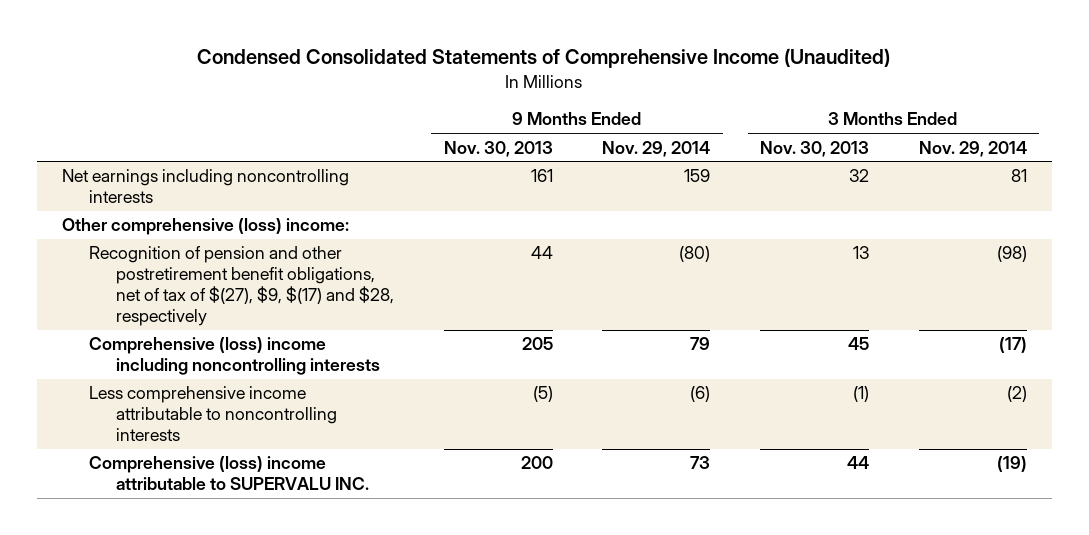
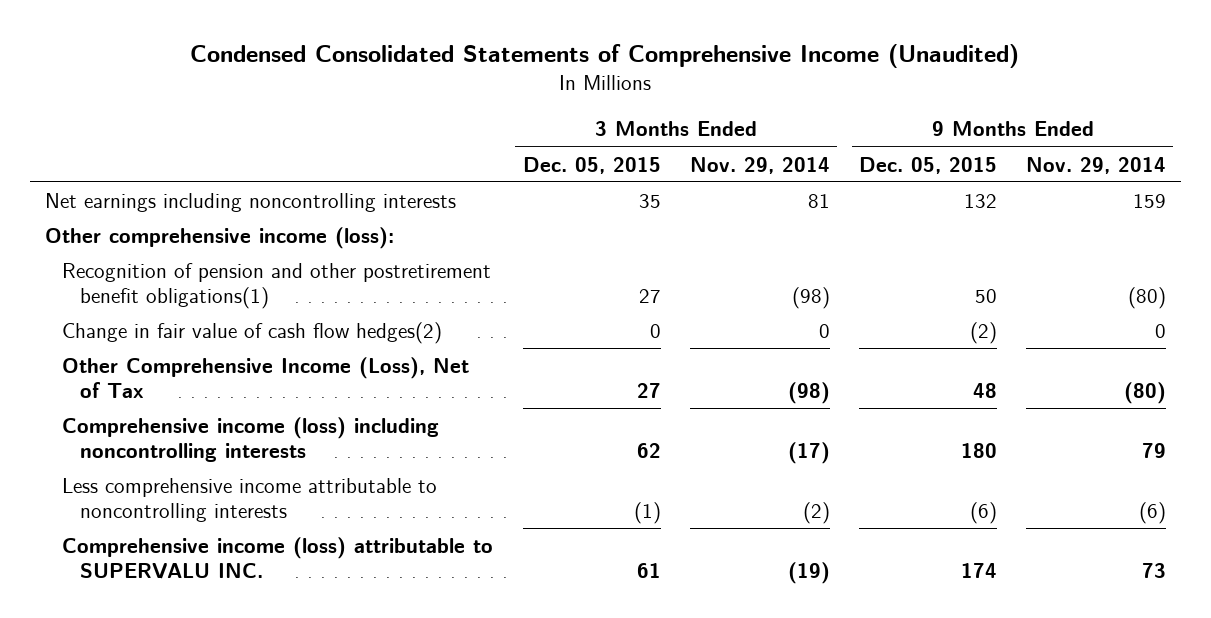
- | 9 Months Ended Nov. 30, 2013 | 9 Months Ended Nov. 29, 2014 | 3 Months Ended Nov. 30, 2013 | 3 Months Ended Nov. 29, 2014
+ | 3 Months Ended Dec. 05, 2015 | 3 Months Ended Nov. 29, 2014 | 9 Months Ended Dec. 05, 2015 | 9 Months Ended Nov. 29, 2014
- Other comprehensive (loss) income:
- Recognition of pension and other postretirement benefit obligations, net of tax of $(27), $9, $(17) and $28, respectively | 44 | (80) | 13 | (98)
- Comprehensive (loss) income including noncontrolling interests | 205 | 79 | 45 | (17)
+ Other comprehensive income (loss):
+ Recognition of pension and other postretirement benefit obligations(1) | 27 | (98) | 50 | (80)
+ Change in fair value of cash flow hedges(2) | 0 | 0 | (2) | 0
+ Other Comprehensive Income (Loss), Net of Tax | 27 | (98) | 48 | (80)
+ Comprehensive income (loss) including noncontrolling interests | 62 | (17) | 180 | 79
- Comprehensive (loss) income attributable to SUPERVALU INC. | 200 | 73 | 44 | (19)
+ Comprehensive income (loss) attributable to SUPERVALU INC. | 61 | (19) | 174 | 73

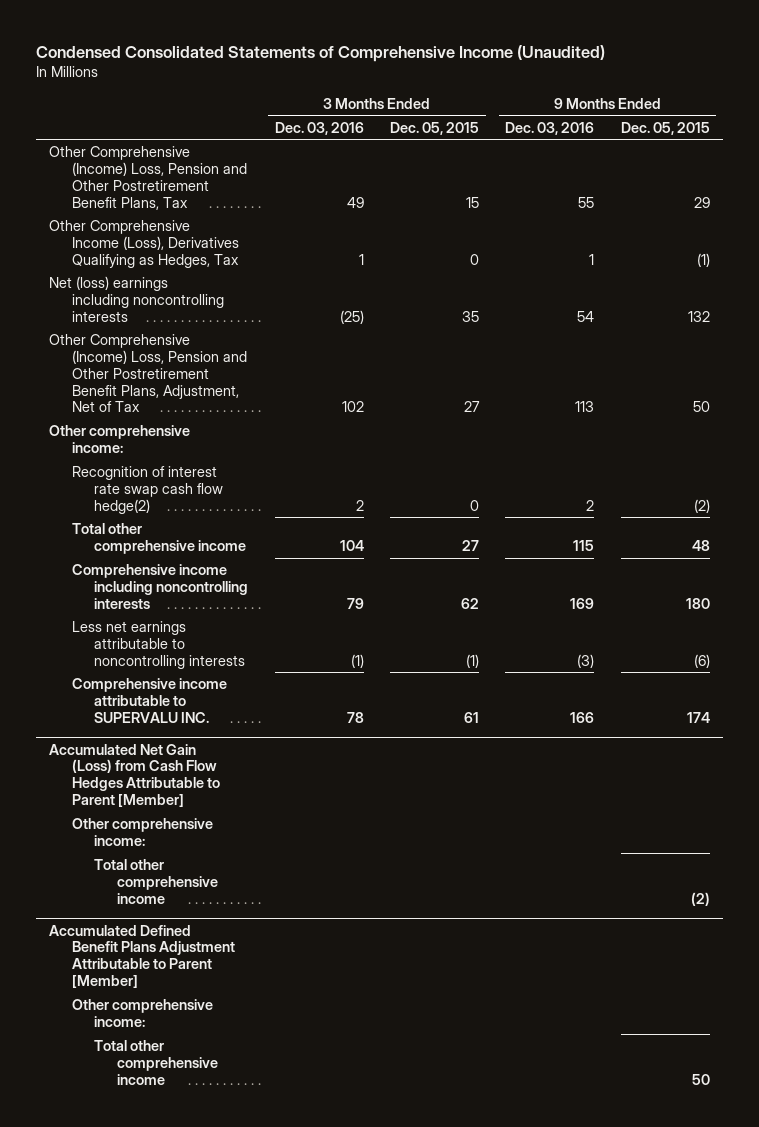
- | 3 Months Ended Dec. 05, 2015 | 3 Months Ended Nov. 29, 2014 | 9 Months Ended Dec. 05, 2015 | 9 Months Ended Nov. 29, 2014
+ | 3 Months Ended Dec. 03, 2016 | 3 Months Ended Dec. 05, 2015 | 9 Months Ended Dec. 03, 2016 | 9 Months Ended Dec. 05, 2015
- Net earnings including noncontrolling interests | 35 | 81 | 132 | 159
- Other comprehensive income (loss):
- Recognition of pension and other postretirement benefit obligations(1) | 27 | (98) | 50 | (80)
- Change in fair value of cash flow hedges(2) | 0 | 0 | (2) | 0
- Other Comprehensive Income (Loss), Net of Tax | 27 | (98) | 48 | (80)
- Comprehensive income (loss) including noncontrolling interests | 62 | (17) | 180 | 79
- Less comprehensive income attributable to noncontrolling interests | (1) | (2) | (6) | (6)
- Comprehensive income (loss) attributable to SUPERVALU INC. | 61 | (19) | 174 | 73
+ Other Comprehensive (Income) Loss, Pension and Other Postretirement Benefit Plans, Tax | 49 | 15 | 55 | 29
+ Other Comprehensive Income (Loss), Derivatives Qualifying as Hedges, Tax | 1 | 0 | 1 | (1)
+ Net (loss) earnings including noncontrolling interests | (25) | 35 | 54 | 132
+ Other Comprehensive (Income) Loss, Pension and Other Postretirement Benefit Plans, Adjustment, Net of Tax | 102 | 27 | 113 | 50
+ Other comprehensive income:
+ Recognition of interest rate swap cash flow hedge(2) | 2 | 0 | 2 | (2)
+ Total other comprehensive income | 104 | 27 | 115 | 48
+ Comprehensive income including noncontrolling interests | 79 | 62 | 169 | 180
+ Less net earnings attributable to noncontrolling interests | (1) | (1) | (3) | (6)
+ Comprehensive income attributable to SUPERVALU INC. | 78 | 61 | 166 | 174
+ Accumulated Net Gain (Loss) from Cash Flow Hedges Attributable to Parent [Member]
+ Other comprehensive income:
+ Total other comprehensive income | | | | (2)
+ Accumulated Defined Benefit Plans Adjustment Attributable to Parent [Member]
+ Other comprehensive income:
+ Total other comprehensive income | | | | 50

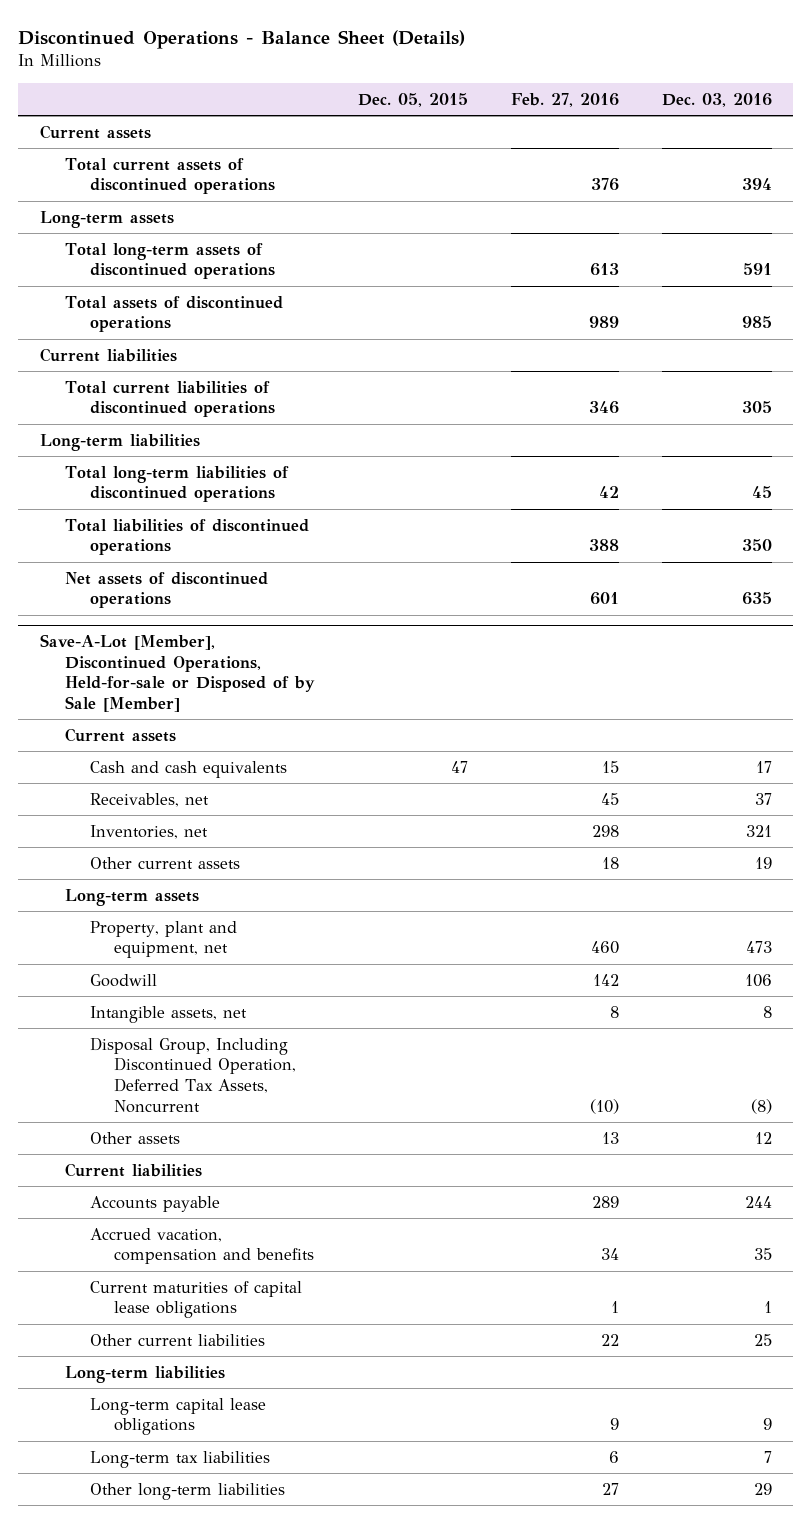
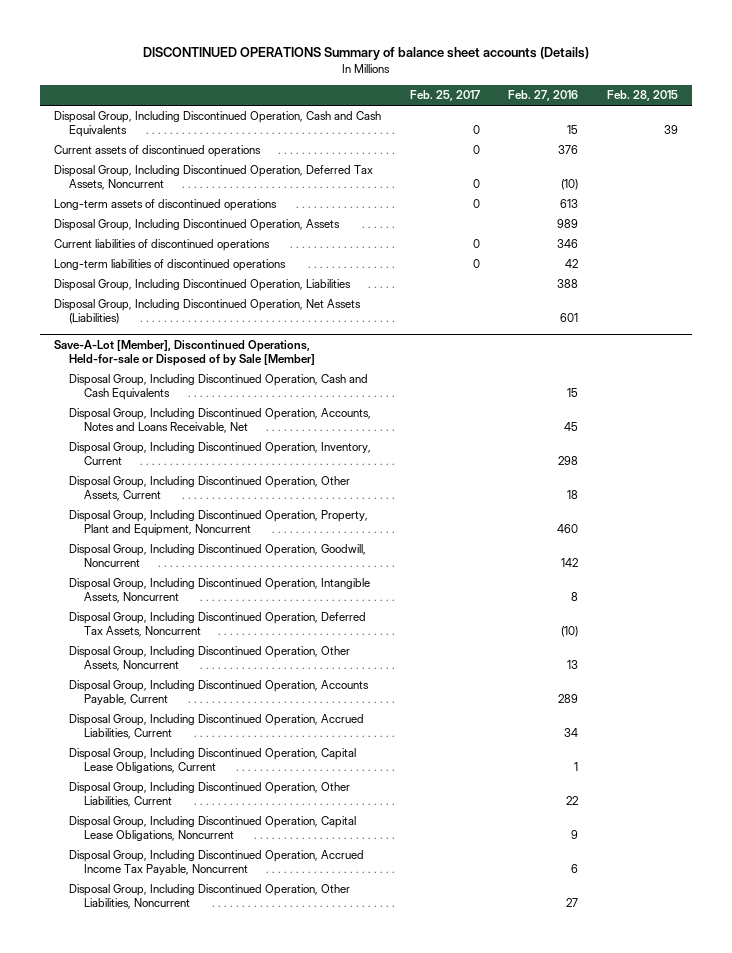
- Discontinued Operations - Balance Sheet (Details)
+ DISCONTINUED OPERATIONS Summary of balance sheet accounts (Details)
- | Dec. 05, 2015 | Feb. 27, 2016 | Dec. 03, 2016
+ | Feb. 25, 2017 | Feb. 27, 2016 | Feb. 28, 2015
- Current assets
- Total current assets of discontinued operations | | 376 | 394
- Long-term assets
- Total long-term assets of discontinued operations | | 613 | 591
- Total assets of discontinued operations | | 989 | 985
- Current liabilities
- Total current liabilities of discontinued operations | | 346 | 305
- Long-term liabilities
- Total long-term liabilities of discontinued operations | | 42 | 45
- Total liabilities of discontinued operations | | 388 | 350
- Net assets of discontinued operations | | 601 | 635
+ Disposal Group, Including Discontinued Operation, Cash and Cash Equivalents | 0 | 15 | 39
+ Current assets of discontinued operations | 0 | 376 |
+ Disposal Group, Including Discontinued Operation, Deferred Tax Assets, Noncurrent | 0 | (10) |
+ Long-term assets of discontinued operations | 0 | 613 |
+ Disposal Group, Including Discontinued Operation, Assets | | 989 |
+ Current liabilities of discontinued operations | 0 | 346 |
+ Long-term liabilities of discontinued operations | 0 | 42 |
+ Disposal Group, Including Discontinued Operation, Liabilities | | 388 |
+ Disposal Group, Including Discontinued Operation, Net Assets (Liabilities) | | 601 |
@ Save-A-Lot [Member], Discontinued Operations, Held-for-sale or Disposed of by Sale [Member]
- Current assets
- Cash and cash equivalents | 47 | 15 | 17
- Receivables, net | | 45 | 37
- Inventories, net | | 298 | 321
- Other current assets | | 18 | 19
- Long-term assets
- Property, plant and equipment, net | | 460 | 473
- Goodwill | | 142 | 106
- Intangible assets, net | | 8 | 8
+ Disposal Group, Including Discontinued Operation, Cash and Cash Equivalents | | 15 |
+ Disposal Group, Including Discontinued Operation, Accounts, Notes and Loans Receivable, Net | | 45 |
+ Disposal Group, Including Discontinued Operation, Inventory, Current | | 298 |
+ Disposal Group, Including Discontinued Operation, Other Assets, Current | | 18 |
+ Disposal Group, Including Discontinued Operation, Property, Plant and Equipment, Noncurrent | | 460 |
+ Disposal Group, Including Discontinued Operation, Goodwill, Noncurrent | | 142 |
+ Disposal Group, Including Discontinued Operation, Intangible Assets, Noncurrent | | 8 |
- Other assets | | 13 | 12
- Current liabilities
- Accounts payable | | 289 | 244
- Accrued vacation, compensation and benefits | | 34 | 35
- Current maturities of capital lease obligations | | 1 | 1
- Other current liabilities | | 22 | 25
- Long-term liabilities
- Long-term capital lease obligations | | 9 | 9
- Long-term tax liabilities | | 6 | 7
- Other long-term liabilities | | 27 | 29
+ Disposal Group, Including Discontinued Operation, Other Assets, Noncurrent | | 13 |
+ Disposal Group, Including Discontinued Operation, Accounts Payable, Current | | 289 |
+ Disposal Group, Including Discontinued Operation, Accrued Liabilities, Current | | 34 |
+ Disposal Group, Including Discontinued Operation, Capital Lease Obligations, Current | | 1 |
+ Disposal Group, Including Discontinued Operation, Other Liabilities, Current | | 22 |
+ Disposal Group, Including Discontinued Operation, Capital Lease Obligations, Noncurrent | | 9 |
+ Disposal Group, Including Discontinued Operation, Accrued Income Tax Payable, Noncurrent | | 6 |
+ Disposal Group, Including Discontinued Operation, Other Liabilities, Noncurrent | | 27 |

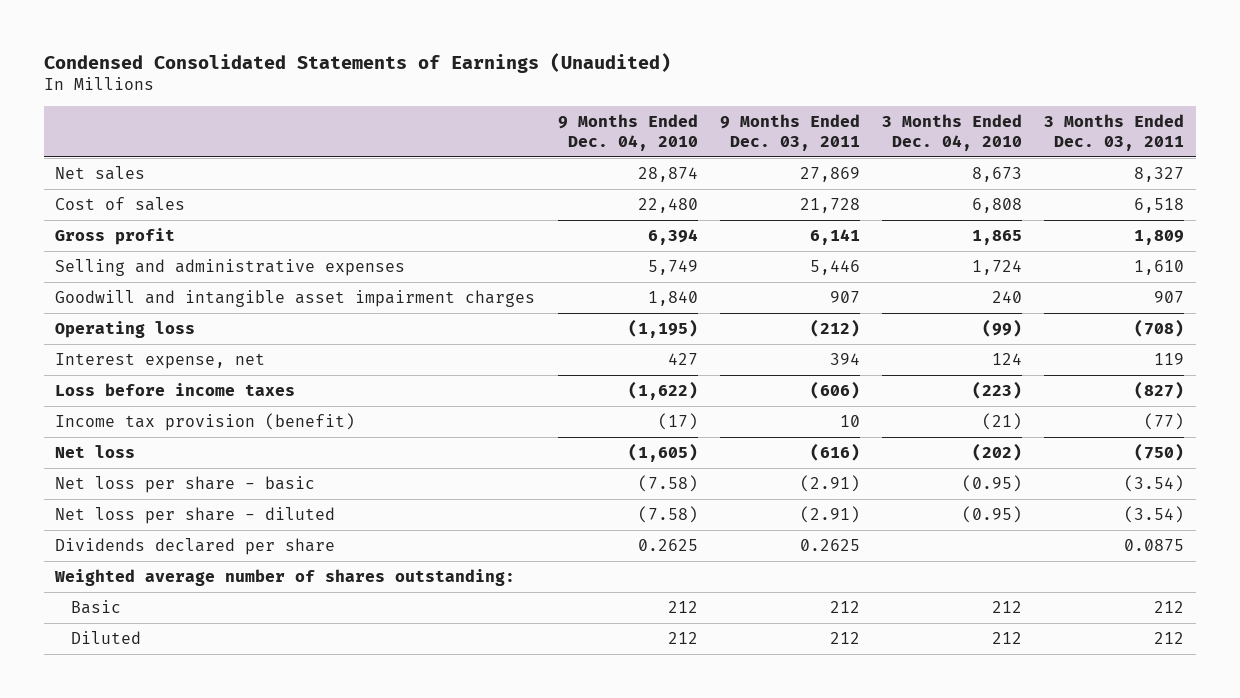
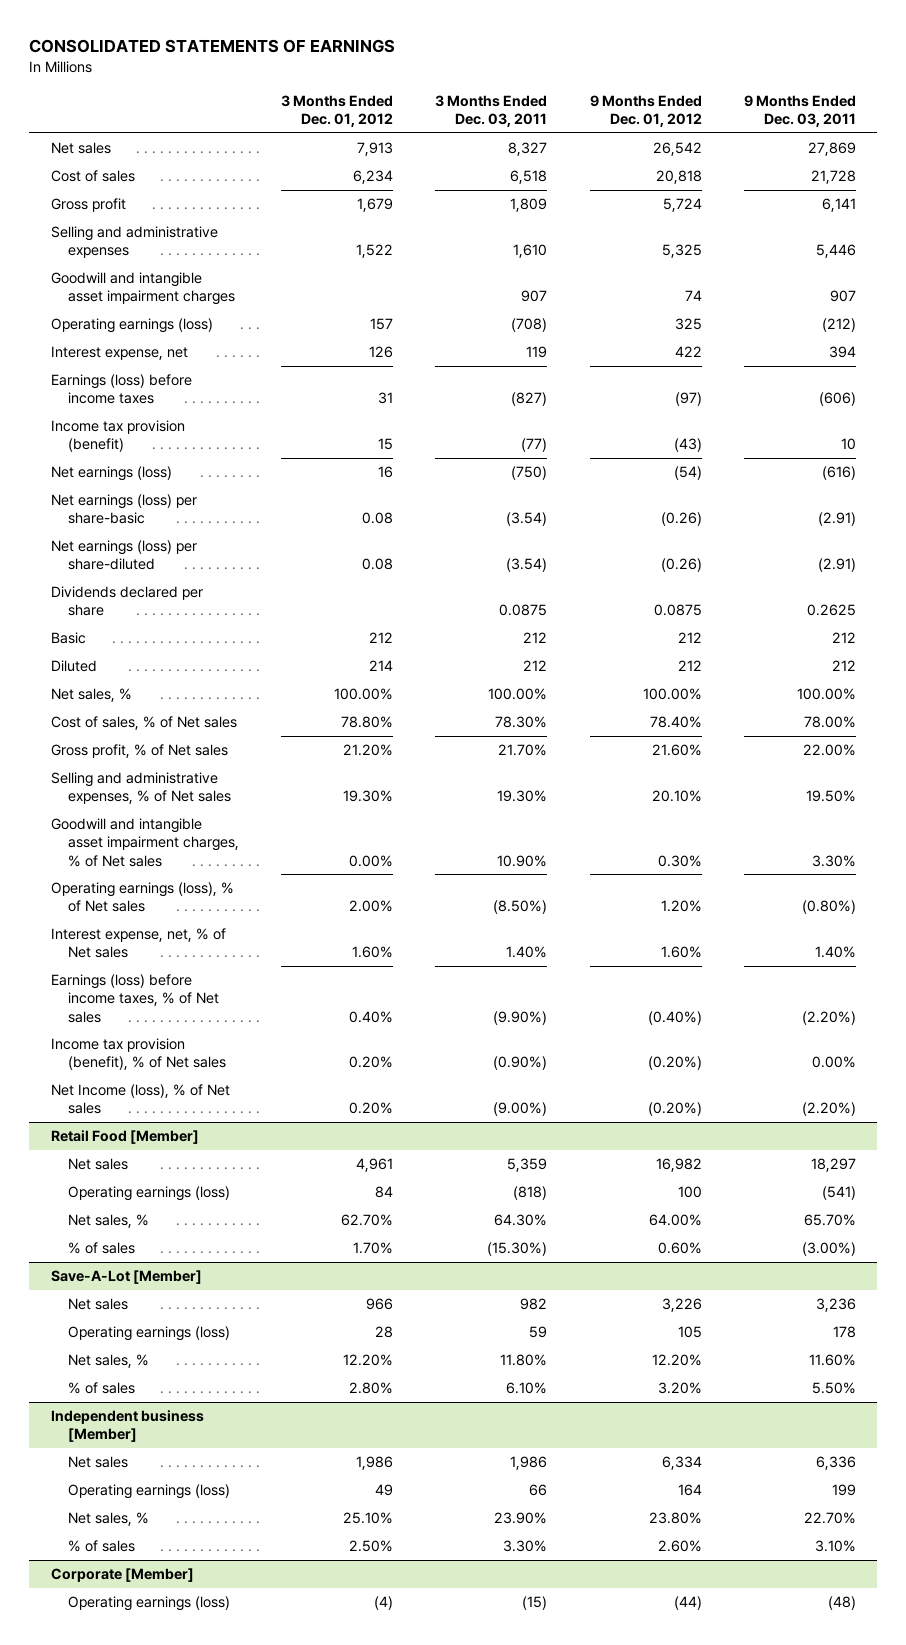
- Condensed Consolidated Statements of Earnings (Unaudited)
+ CONSOLIDATED STATEMENTS OF EARNINGS
- | 9 Months Ended Dec. 04, 2010 | 9 Months Ended Dec. 03, 2011 | 3 Months Ended Dec. 04, 2010 | 3 Months Ended Dec. 03, 2011
+ | 3 Months Ended Dec. 01, 2012 | 3 Months Ended Dec. 03, 2011 | 9 Months Ended Dec. 01, 2012 | 9 Months Ended Dec. 03, 2011
- Operating loss | (1,195) | (212) | (99) | (708)
+ Operating earnings (loss) | 157 | (708) | 325 | (212)
- Loss before income taxes | (1,622) | (606) | (223) | (827)
+ Earnings (loss) before income taxes | 31 | (827) | (97) | (606)
- Net loss | (1,605) | (616) | (202) | (750)
- Net loss per share - basic | (7.58) | (2.91) | (0.95) | (3.54)
- Net loss per share - diluted | (7.58) | (2.91) | (0.95) | (3.54)
+ Net earnings (loss) | 16 | (750) | (54) | (616)
+ Net earnings (loss) per share-basic | 0.08 | (3.54) | (0.26) | (2.91)
+ Net earnings (loss) per share-diluted | 0.08 | (3.54) | (0.26) | (2.91)
- Weighted average number of shares outstanding:
+ Net sales, % | 100.00% | 100.00% | 100.00% | 100.00%
+ Cost of sales, % of Net sales | 78.80% | 78.30% | 78.40% | 78.00%
+ Gross profit, % of Net sales | 21.20% | 21.70% | 21.60% | 22.00%
+ Selling and administrative expenses, % of Net sales | 19.30% | 19.30% | 20.10% | 19.50%
+ Goodwill and intangible asset impairment charges, % of Net sales | 0.00% | 10.90% | 0.30% | 3.30%
+ Operating earnings (loss), % of Net sales | 2.00% | (8.50%) | 1.20% | (0.80%)
+ Interest expense, net, % of Net sales | 1.60% | 1.40% | 1.60% | 1.40%
+ Earnings (loss) before income taxes, % of Net sales | 0.40% | (9.90%) | (0.40%) | (2.20%)
+ Income tax provision (benefit), % of Net sales | 0.20% | (0.90%) | (0.20%) | 0.00%
+ Net Income (loss), % of Net sales | 0.20% | (9.00%) | (0.20%) | (2.20%)
+ Retail Food [Member]
+ Net sales | 4,961 | 5,359 | 16,982 | 18,297
+ Operating earnings (loss) | 84 | (818) | 100 | (541)
+ Net sales, % | 62.70% | 64.30% | 64.00% | 65.70%
+ % of sales | 1.70% | (15.30%) | 0.60% | (3.00%)
+ Save-A-Lot [Member]
+ Net sales | 966 | 982 | 3,226 | 3,236
+ Operating earnings (loss) | 28 | 59 | 105 | 178
+ Net sales, % | 12.20% | 11.80% | 12.20% | 11.60%
+ % of sales | 2.80% | 6.10% | 3.20% | 5.50%
+ Independent business [Member]
+ Net sales | 1,986 | 1,986 | 6,334 | 6,336
+ Operating earnings (loss) | 49 | 66 | 164 | 199
+ Net sales, % | 25.10% | 23.90% | 23.80% | 22.70%
+ % of sales | 2.50% | 3.30% | 2.60% | 3.10%
+ Corporate [Member]
+ Operating earnings (loss) | (4) | (15) | (44) | (48)

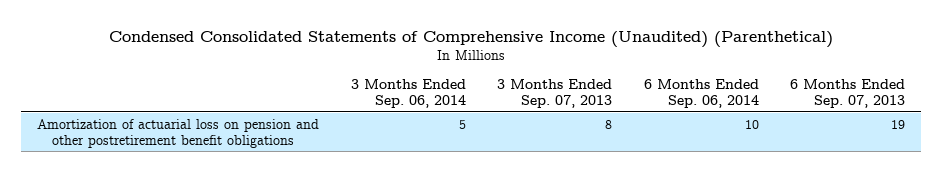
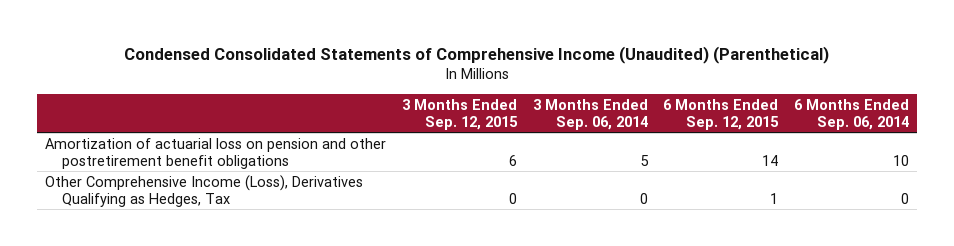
- | 3 Months Ended Sep. 06, 2014 | 3 Months Ended Sep. 07, 2013 | 6 Months Ended Sep. 06, 2014 | 6 Months Ended Sep. 07, 2013
+ | 3 Months Ended Sep. 12, 2015 | 3 Months Ended Sep. 06, 2014 | 6 Months Ended Sep. 12, 2015 | 6 Months Ended Sep. 06, 2014
+ Other Comprehensive Income (Loss), Derivatives Qualifying as Hedges, Tax | 0 | 0 | 1 | 0

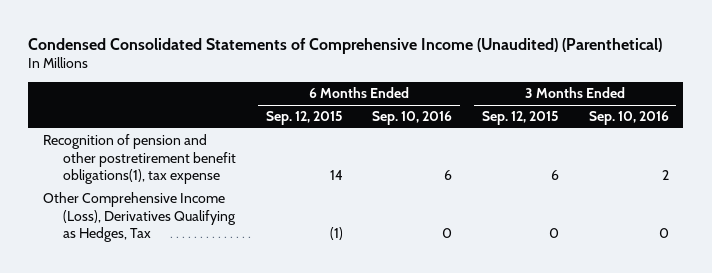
- | 3 Months Ended Sep. 12, 2015 | 3 Months Ended Sep. 06, 2014 | 6 Months Ended Sep. 12, 2015 | 6 Months Ended Sep. 06, 2014
+ | 6 Months Ended Sep. 12, 2015 | 6 Months Ended Sep. 10, 2016 | 3 Months Ended Sep. 12, 2015 | 3 Months Ended Sep. 10, 2016
- Amortization of actuarial loss on pension and other postretirement benefit obligations | 6 | 5 | 14 | 10
- Other Comprehensive Income (Loss), Derivatives Qualifying as Hedges, Tax | 0 | 0 | 1 | 0
+ Recognition of pension and other postretirement benefit obligations(1), tax expense | 14 | 6 | 6 | 2
+ Other Comprehensive Income (Loss), Derivatives Qualifying as Hedges, Tax | (1) | 0 | 0 | 0

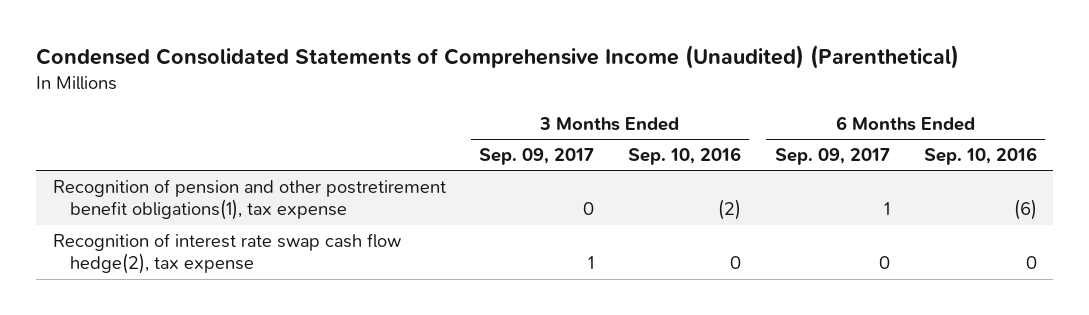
- | 6 Months Ended Sep. 12, 2015 | 6 Months Ended Sep. 10, 2016 | 3 Months Ended Sep. 12, 2015 | 3 Months Ended Sep. 10, 2016
+ | 3 Months Ended Sep. 09, 2017 | 3 Months Ended Sep. 10, 2016 | 6 Months Ended Sep. 09, 2017 | 6 Months Ended Sep. 10, 2016
- Recognition of pension and other postretirement benefit obligations(1), tax expense | 14 | 6 | 6 | 2
- Other Comprehensive Income (Loss), Derivatives Qualifying as Hedges, Tax | (1) | 0 | 0 | 0
+ Recognition of pension and other postretirement benefit obligations(1), tax expense | 0 | (2) | 1 | (6)
+ Recognition of interest rate swap cash flow hedge(2), tax expense | 1 | 0 | 0 | 0

